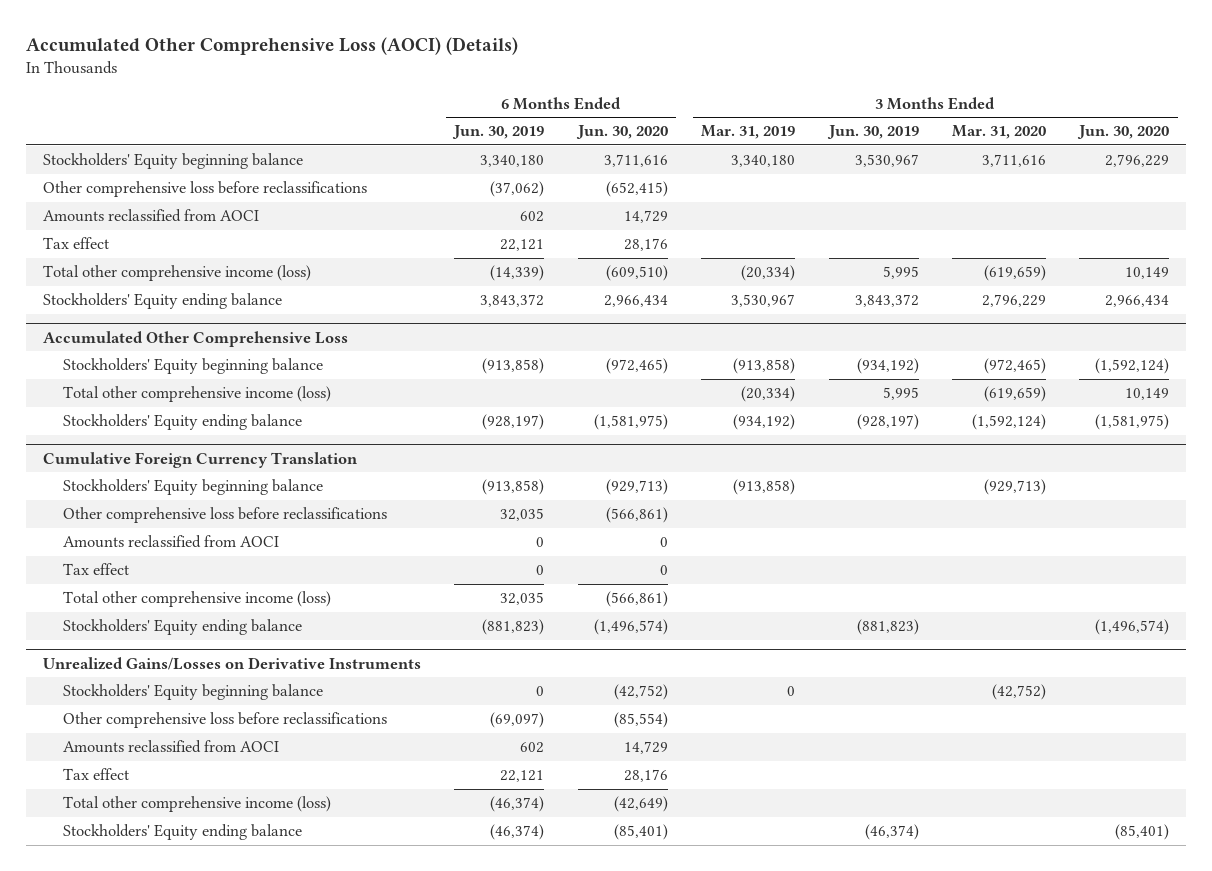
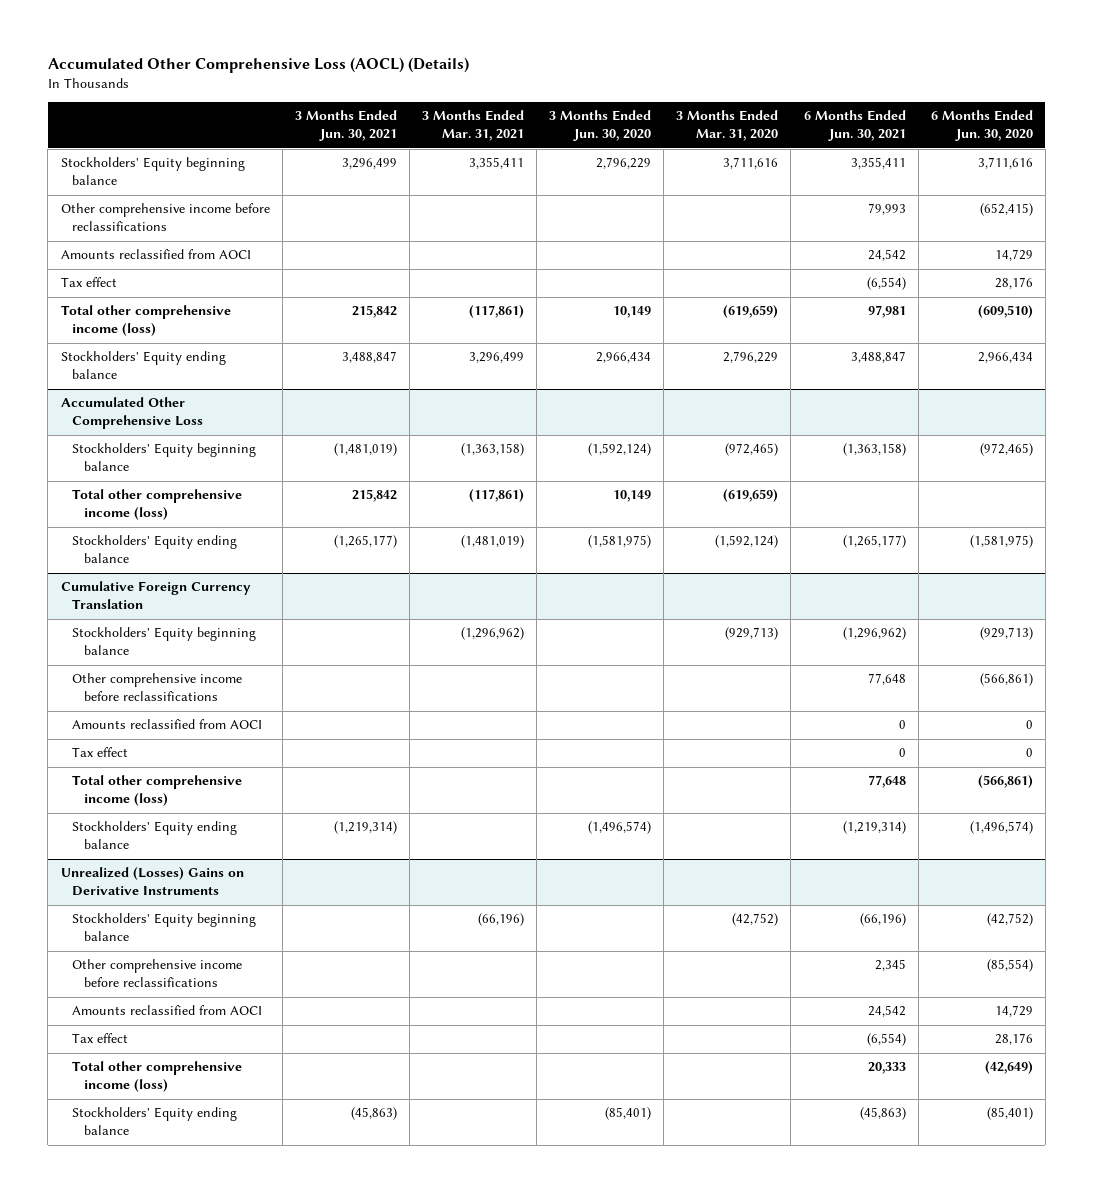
- Accumulated Other Comprehensive Loss (AOCI) (Details)
+ Accumulated Other Comprehensive Loss (AOCL) (Details)
- | 6 Months Ended Jun. 30, 2019 | 6 Months Ended Jun. 30, 2020 | 3 Months Ended Mar. 31, 2019 | 3 Months Ended Jun. 30, 2019 | 3 Months Ended Mar. 31, 2020 | 3 Months Ended Jun. 30, 2020
+ | 3 Months Ended Jun. 30, 2021 | 3 Months Ended Mar. 31, 2021 | 3 Months Ended Jun. 30, 2020 | 3 Months Ended Mar. 31, 2020 | 6 Months Ended Jun. 30, 2021 | 6 Months Ended Jun. 30, 2020
- Other comprehensive loss before reclassifications | (37,062) | (652,415) | | | |
+ Other comprehensive income before reclassifications | | | | | 79,993 | (652,415)
@ Cumulative Foreign Currency Translation
- Other comprehensive loss before reclassifications | 32,035 | (566,861) | | | |
+ Other comprehensive income before reclassifications | | | | | 77,648 | (566,861)
- Unrealized Gains/Losses on Derivative Instruments
+ Unrealized (Losses) Gains on Derivative Instruments
- Other comprehensive loss before reclassifications | (69,097) | (85,554) | | | |
+ Other comprehensive income before reclassifications | | | | | 2,345 | (85,554)

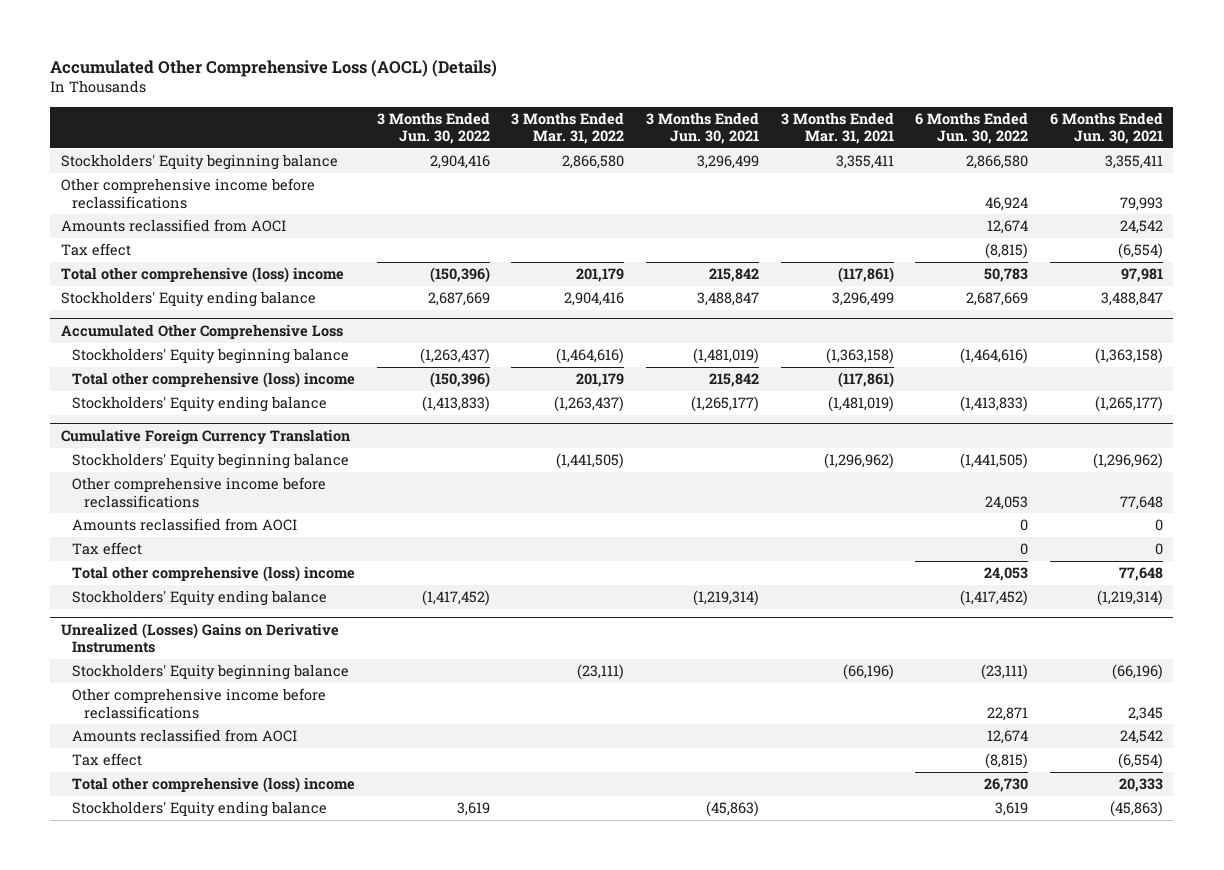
- | 3 Months Ended Jun. 30, 2021 | 3 Months Ended Mar. 31, 2021 | 3 Months Ended Jun. 30, 2020 | 3 Months Ended Mar. 31, 2020 | 6 Months Ended Jun. 30, 2021 | 6 Months Ended Jun. 30, 2020
+ | 3 Months Ended Jun. 30, 2022 | 3 Months Ended Mar. 31, 2022 | 3 Months Ended Jun. 30, 2021 | 3 Months Ended Mar. 31, 2021 | 6 Months Ended Jun. 30, 2022 | 6 Months Ended Jun. 30, 2021
- Total other comprehensive income (loss) | 215,842 | (117,861) | 10,149 | (619,659) | 97,981 | (609,510)
+ Total other comprehensive (loss) income | (150,396) | 201,179 | 215,842 | (117,861) | 50,783 | 97,981
@ Accumulated Other Comprehensive Loss
- Total other comprehensive income (loss) | 215,842 | (117,861) | 10,149 | (619,659) | |
+ Total other comprehensive (loss) income | (150,396) | 201,179 | 215,842 | (117,861) | |
@ Cumulative Foreign Currency Translation
- Total other comprehensive income (loss) | | | | | 77,648 | (566,861)
+ Total other comprehensive (loss) income | | | | | 24,053 | 77,648
@ Unrealized (Losses) Gains on Derivative Instruments
- Total other comprehensive income (loss) | | | | | 20,333 | (42,649)
+ Total other comprehensive (loss) income | | | | | 26,730 | 20,333

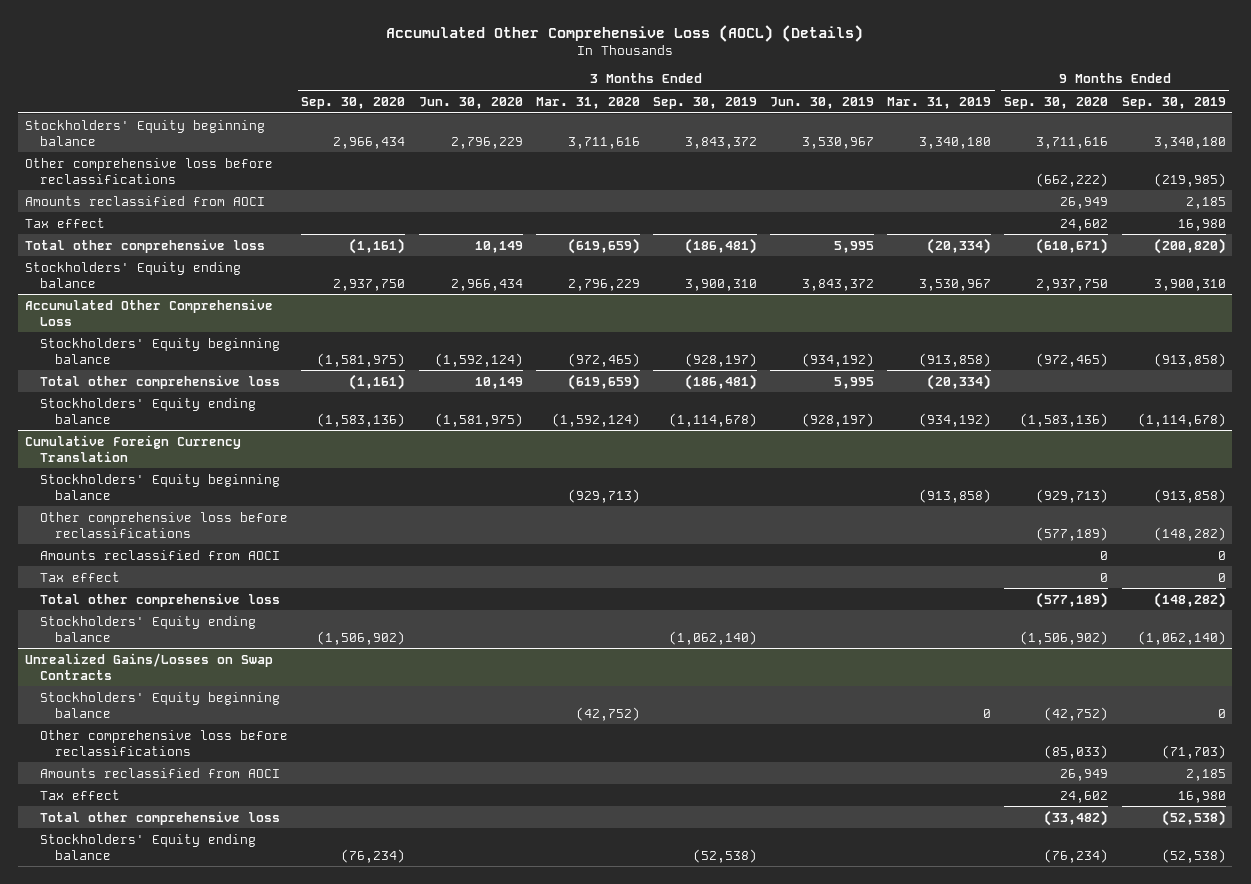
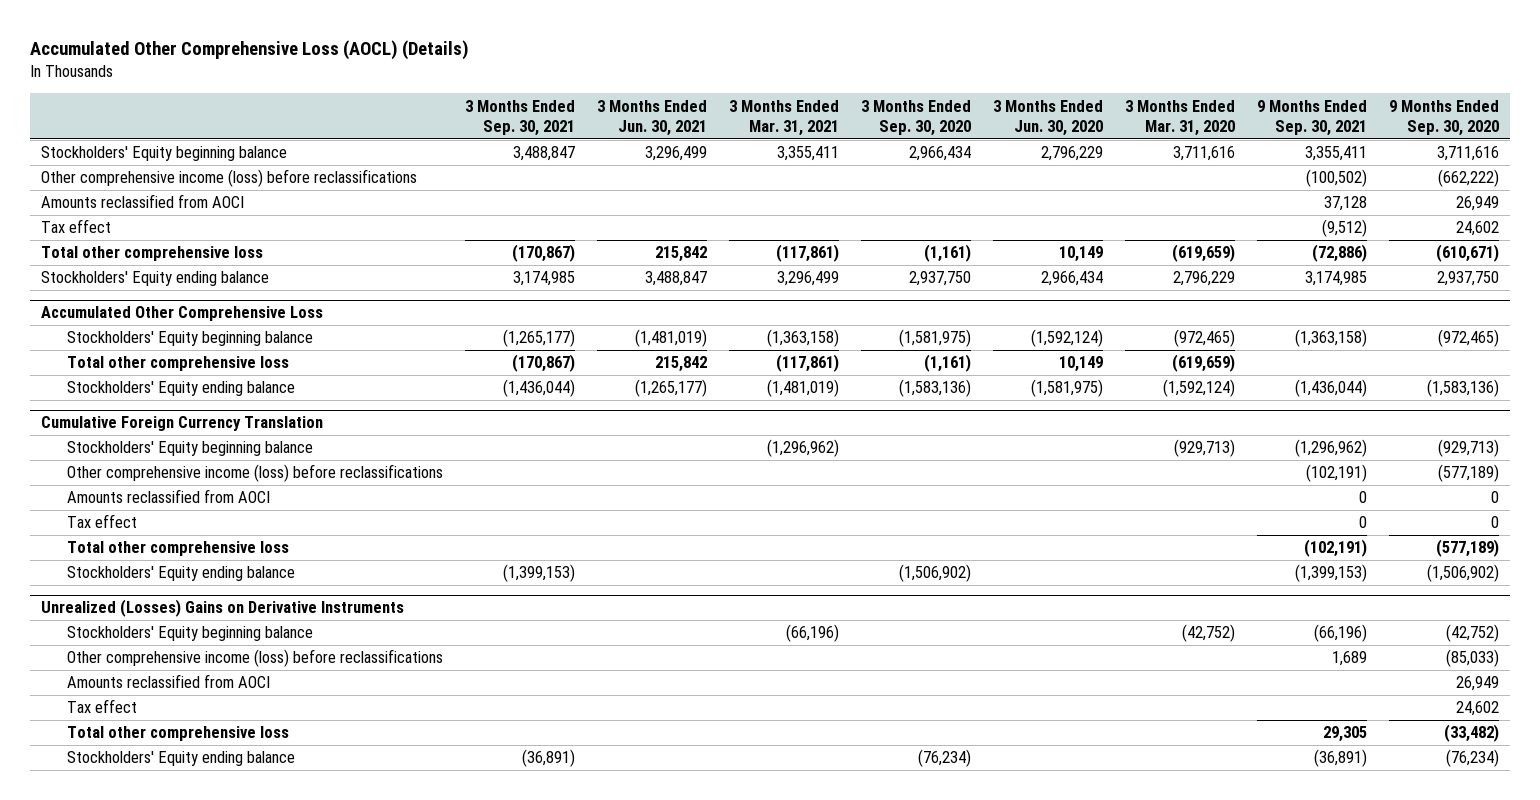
- | 3 Months Ended Sep. 30, 2020 | 3 Months Ended Jun. 30, 2020 | 3 Months Ended Mar. 31, 2020 | 3 Months Ended Sep. 30, 2019 | 3 Months Ended Jun. 30, 2019 | 3 Months Ended Mar. 31, 2019 | 9 Months Ended Sep. 30, 2020 | 9 Months Ended Sep. 30, 2019
+ | 3 Months Ended Sep. 30, 2021 | 3 Months Ended Jun. 30, 2021 | 3 Months Ended Mar. 31, 2021 | 3 Months Ended Sep. 30, 2020 | 3 Months Ended Jun. 30, 2020 | 3 Months Ended Mar. 31, 2020 | 9 Months Ended Sep. 30, 2021 | 9 Months Ended Sep. 30, 2020
- Other comprehensive loss before reclassifications | | | | | | | (662,222) | (219,985)
+ Other comprehensive income (loss) before reclassifications | | | | | | | (100,502) | (662,222)
@ Cumulative Foreign Currency Translation
- Other comprehensive loss before reclassifications | | | | | | | (577,189) | (148,282)
+ Other comprehensive income (loss) before reclassifications | | | | | | | (102,191) | (577,189)
- Unrealized Gains/Losses on Swap Contracts
+ Unrealized (Losses) Gains on Derivative Instruments
- Other comprehensive loss before reclassifications | | | | | | | (85,033) | (71,703)
+ Other comprehensive income (loss) before reclassifications | | | | | | | 1,689 | (85,033)

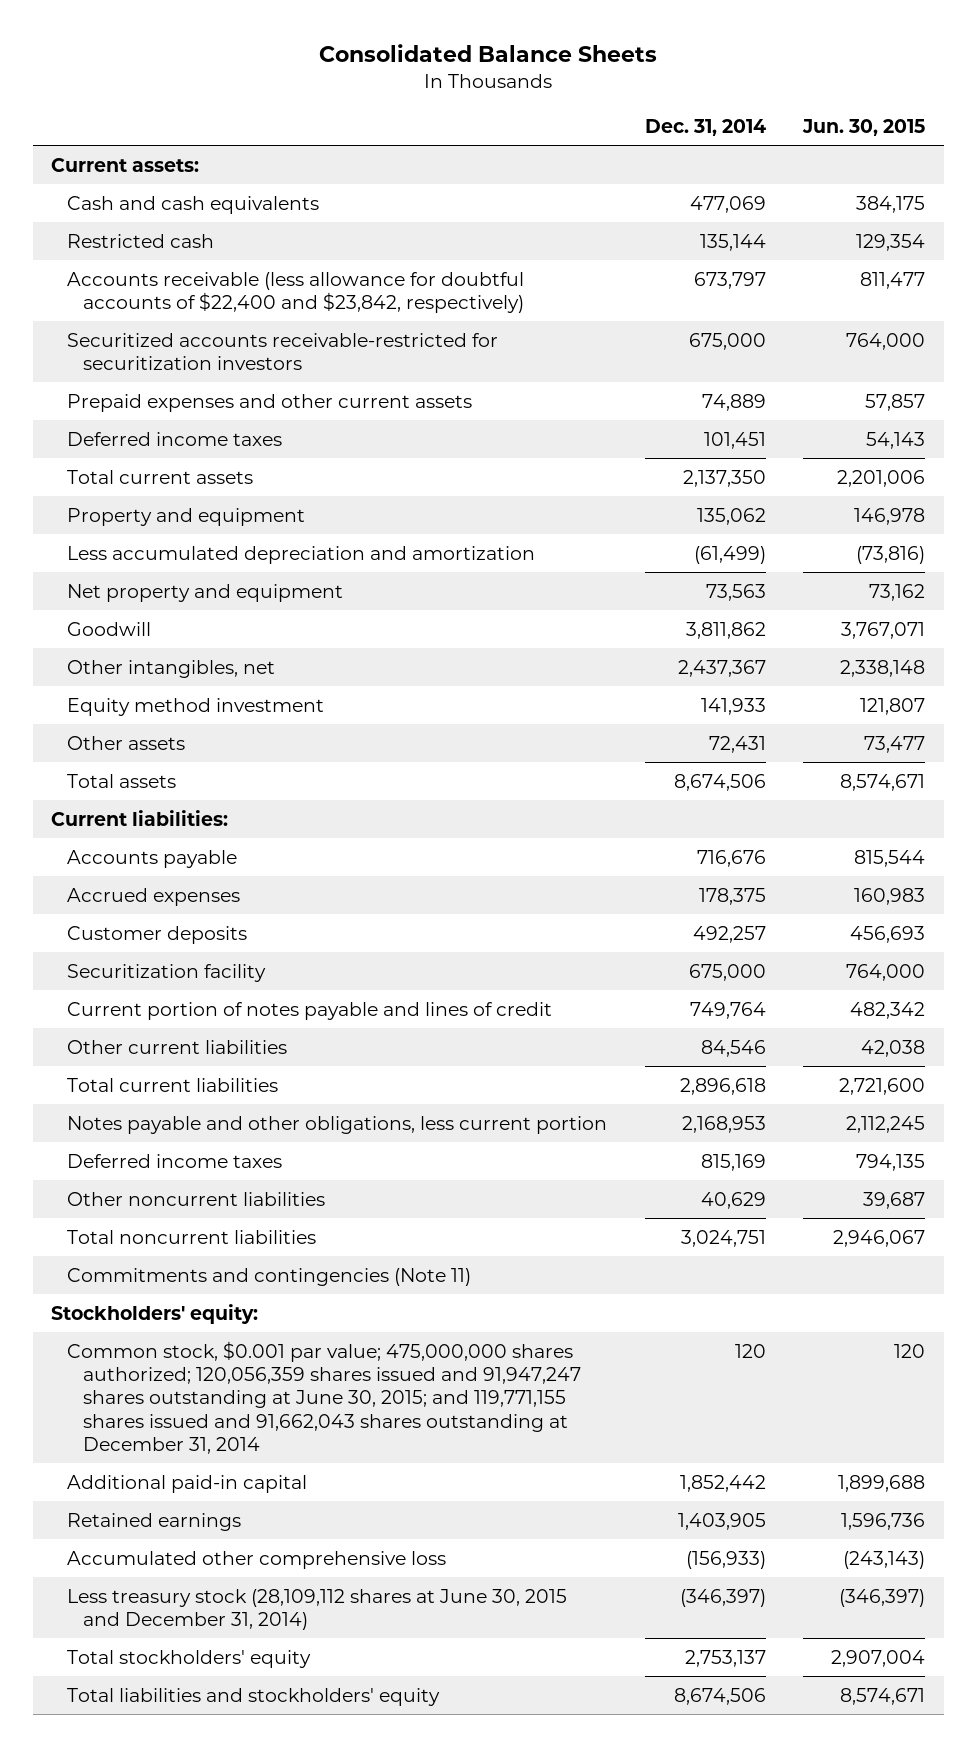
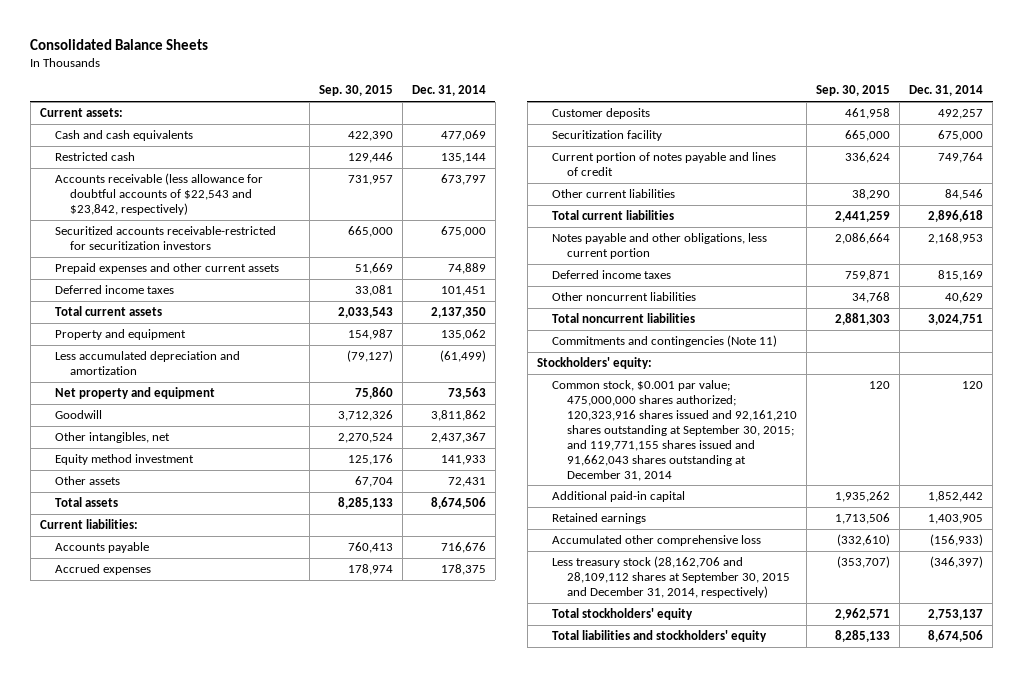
- | Dec. 31, 2014 | Jun. 30, 2015
+ | Sep. 30, 2015 | Dec. 31, 2014
- Accounts receivable (less allowance for doubtful accounts of $22,400 and $23,842, respectively) | 673,797 | 811,477
+ Accounts receivable (less allowance for doubtful accounts of $22,543 and $23,842, respectively) | 731,957 | 673,797
- Common stock, $0.001 par value; 475,000,000 shares authorized; 120,056,359 shares issued and 91,947,247 shares outstanding at June 30, 2015; and 119,771,155 shares issued and 91,662,043 shares outstanding at December 31, 2014 | 120 | 120
+ Common stock, $0.001 par value; 475,000,000 shares authorized; 120,323,916 shares issued and 92,161,210 shares outstanding at September 30, 2015; and 119,771,155 shares issued and 91,662,043 shares outstanding at December 31, 2014 | 120 | 120
- Less treasury stock (28,109,112 shares at June 30, 2015 and December 31, 2014) | (346,397) | (346,397)
+ Less treasury stock (28,162,706 and 28,109,112 shares at September 30, 2015 and December 31, 2014, respectively) | (353,707) | (346,397)

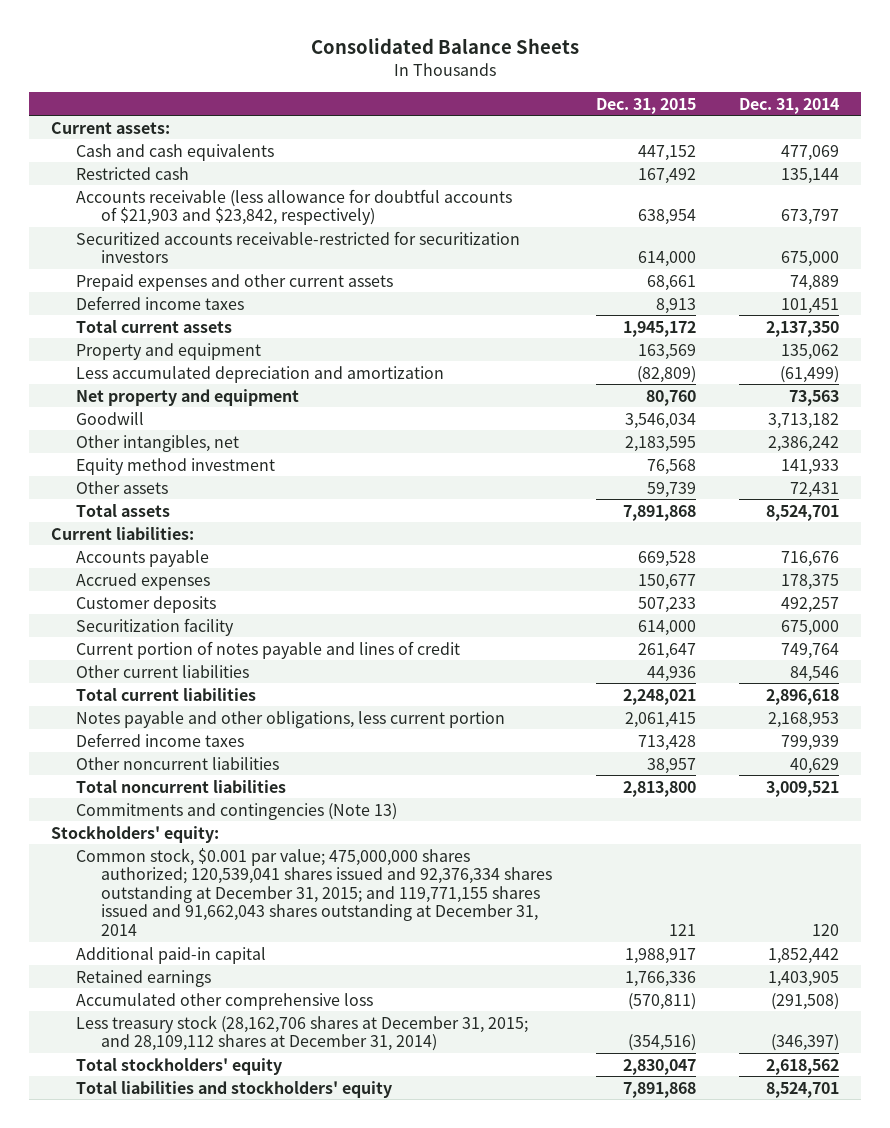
- | Sep. 30, 2015 | Dec. 31, 2014
+ | Dec. 31, 2015 | Dec. 31, 2014
- Accounts receivable (less allowance for doubtful accounts of $22,543 and $23,842, respectively) | 731,957 | 673,797
+ Accounts receivable (less allowance for doubtful accounts of $21,903 and $23,842, respectively) | 638,954 | 673,797
- Goodwill | 3,712,326 | 3,811,862
- Other intangibles, net | 2,270,524 | 2,437,367
+ Goodwill | 3,546,034 | 3,713,182
+ Other intangibles, net | 2,183,595 | 2,386,242
- Total assets | 8,285,133 | 8,674,506
+ Total assets | 7,891,868 | 8,524,701
- Deferred income taxes | 759,871 | 815,169
+ Deferred income taxes | 713,428 | 799,939
- Total noncurrent liabilities | 2,881,303 | 3,024,751
- Commitments and contingencies (Note 11)
+ Total noncurrent liabilities | 2,813,800 | 3,009,521
+ Commitments and contingencies (Note 13)
- Common stock, $0.001 par value; 475,000,000 shares authorized; 120,323,916 shares issued and 92,161,210 shares outstanding at September 30, 2015; and 119,771,155 shares issued and 91,662,043 shares outstanding at December 31, 2014 | 120 | 120
+ Common stock, $0.001 par value; 475,000,000 shares authorized; 120,539,041 shares issued and 92,376,334 shares outstanding at December 31, 2015; and 119,771,155 shares issued and 91,662,043 shares outstanding at December 31, 2014 | 121 | 120
- Accumulated other comprehensive loss | (332,610) | (156,933)
- Less treasury stock (28,162,706 and 28,109,112 shares at September 30, 2015 and December 31, 2014, respectively) | (353,707) | (346,397)
- Total stockholders' equity | 2,962,571 | 2,753,137
- Total liabilities and stockholders' equity | 8,285,133 | 8,674,506
+ Accumulated other comprehensive loss | (570,811) | (291,508)
+ Less treasury stock (28,162,706 shares at December 31, 2015; and 28,109,112 shares at December 31, 2014) | (354,516) | (346,397)
+ Total stockholders' equity | 2,830,047 | 2,618,562
+ Total liabilities and stockholders' equity | 7,891,868 | 8,524,701

